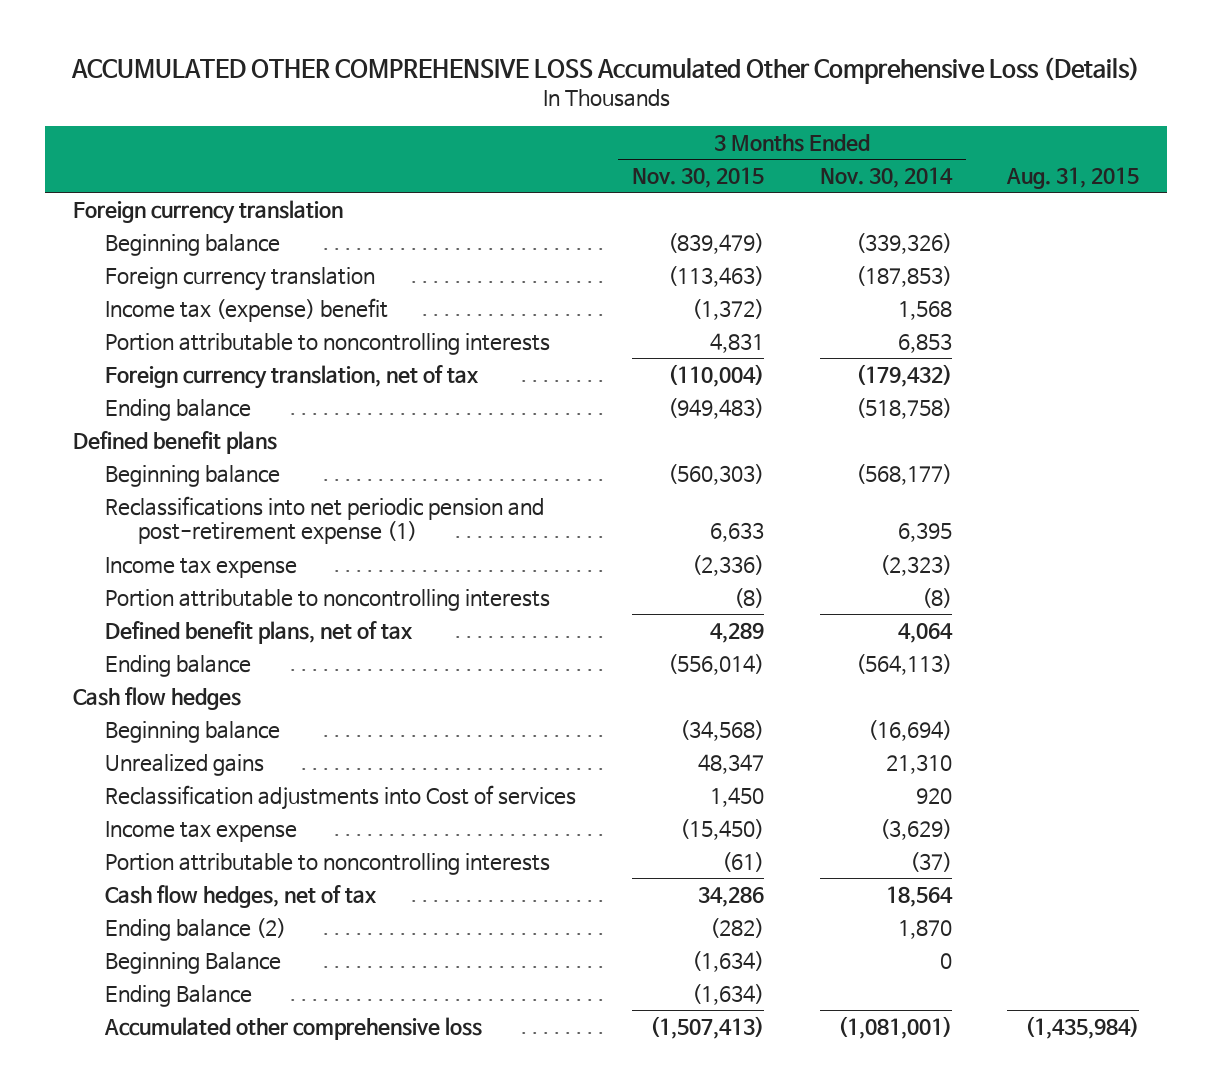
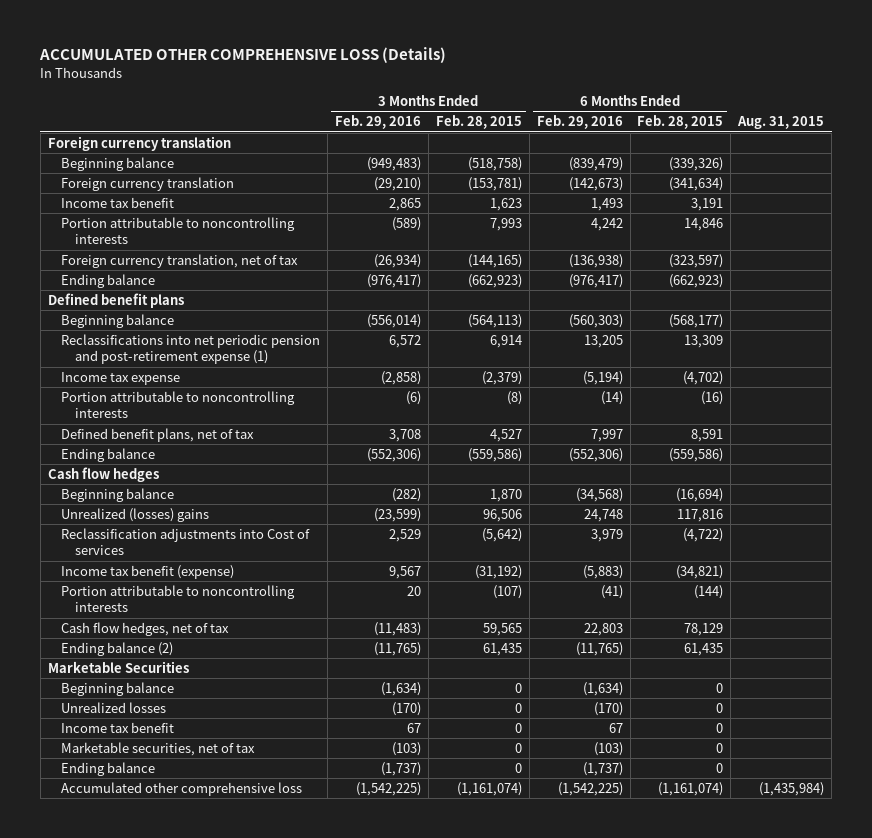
- ACCUMULATED OTHER COMPREHENSIVE LOSS Accumulated Other Comprehensive Loss (Details)
+ ACCUMULATED OTHER COMPREHENSIVE LOSS (Details)
- | 3 Months Ended Nov. 30, 2015 | 3 Months Ended Nov. 30, 2014 | Aug. 31, 2015
+ | 3 Months Ended Feb. 29, 2016 | 3 Months Ended Feb. 28, 2015 | 6 Months Ended Feb. 29, 2016 | 6 Months Ended Feb. 28, 2015 | Aug. 31, 2015
- Income tax (expense) benefit | (1,372) | 1,568 |
+ Income tax benefit | 2,865 | 1,623 | 1,493 | 3,191 |
- Unrealized gains | 48,347 | 21,310 |
+ Unrealized (losses) gains | (23,599) | 96,506 | 24,748 | 117,816 |
- Income tax expense | (15,450) | (3,629) |
+ Income tax benefit (expense) | 9,567 | (31,192) | (5,883) | (34,821) |
- Beginning Balance | (1,634) | 0 |
- Ending Balance | (1,634) | |
+ Marketable Securities
+ Beginning balance | (1,634) | 0 | (1,634) | 0 |
+ Unrealized losses | (170) | 0 | (170) | 0 |
+ Income tax benefit | 67 | 0 | 67 | 0 |
+ Marketable securities, net of tax | (103) | 0 | (103) | 0 |
+ Ending balance | (1,737) | 0 | (1,737) | 0 |

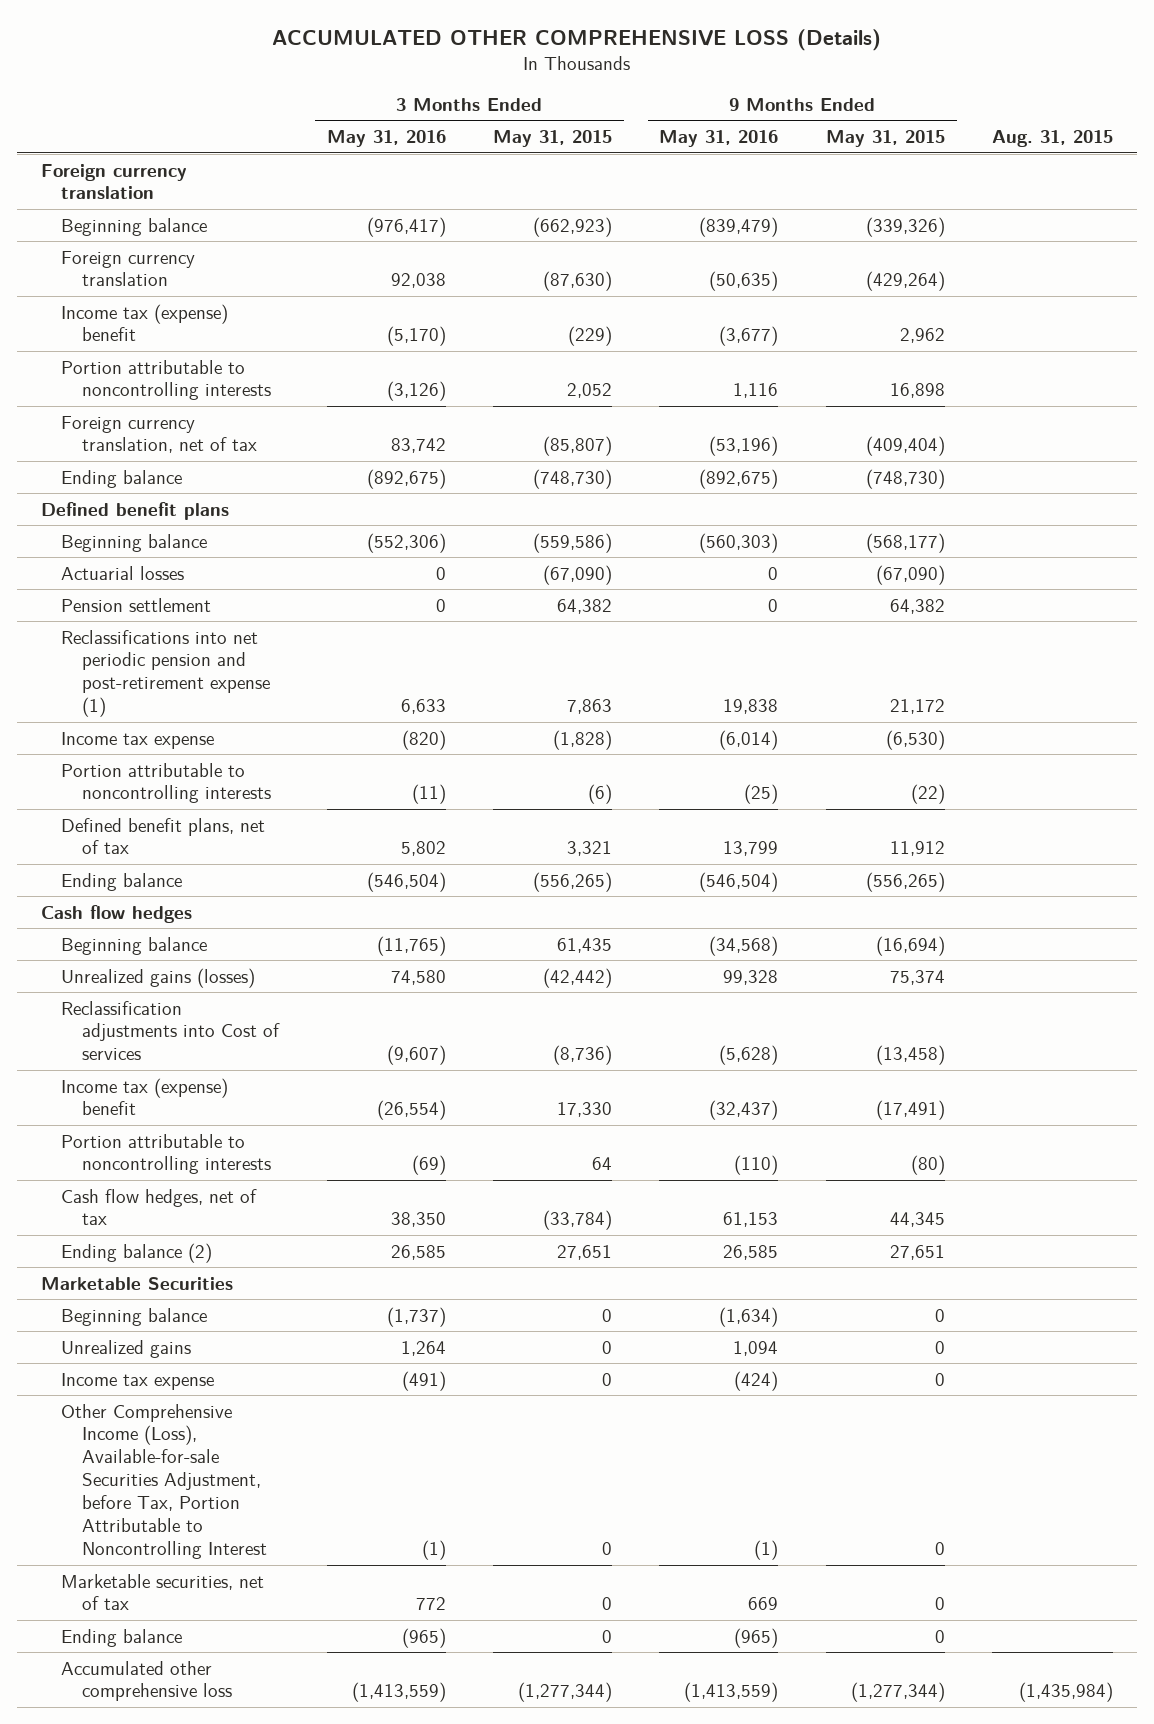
- | 3 Months Ended Feb. 29, 2016 | 3 Months Ended Feb. 28, 2015 | 6 Months Ended Feb. 29, 2016 | 6 Months Ended Feb. 28, 2015 | Aug. 31, 2015
+ | 3 Months Ended May 31, 2016 | 3 Months Ended May 31, 2015 | 9 Months Ended May 31, 2016 | 9 Months Ended May 31, 2015 | Aug. 31, 2015
- Income tax benefit | 2,865 | 1,623 | 1,493 | 3,191 |
+ Income tax (expense) benefit | (5,170) | (229) | (3,677) | 2,962 |
+ Actuarial losses | 0 | (67,090) | 0 | (67,090) |
+ Pension settlement | 0 | 64,382 | 0 | 64,382 |
- Unrealized (losses) gains | (23,599) | 96,506 | 24,748 | 117,816 |
+ Unrealized gains (losses) | 74,580 | (42,442) | 99,328 | 75,374 |
- Income tax benefit (expense) | 9,567 | (31,192) | (5,883) | (34,821) |
+ Income tax (expense) benefit | (26,554) | 17,330 | (32,437) | (17,491) |
- Unrealized losses | (170) | 0 | (170) | 0 |
- Income tax benefit | 67 | 0 | 67 | 0 |
+ Unrealized gains | 1,264 | 0 | 1,094 | 0 |
+ Income tax expense | (491) | 0 | (424) | 0 |
+ Other Comprehensive Income (Loss), Available-for-sale Securities Adjustment, before Tax, Portion Attributable to Noncontrolling Interest | (1) | 0 | (1) | 0 |

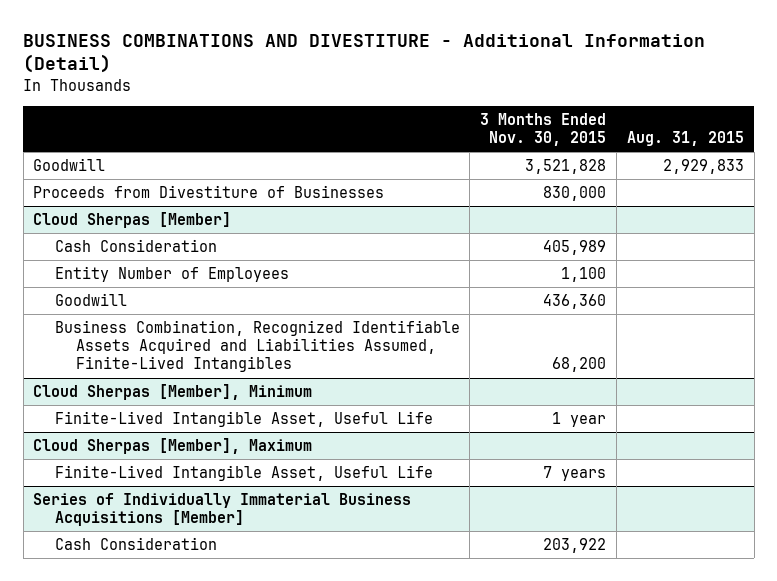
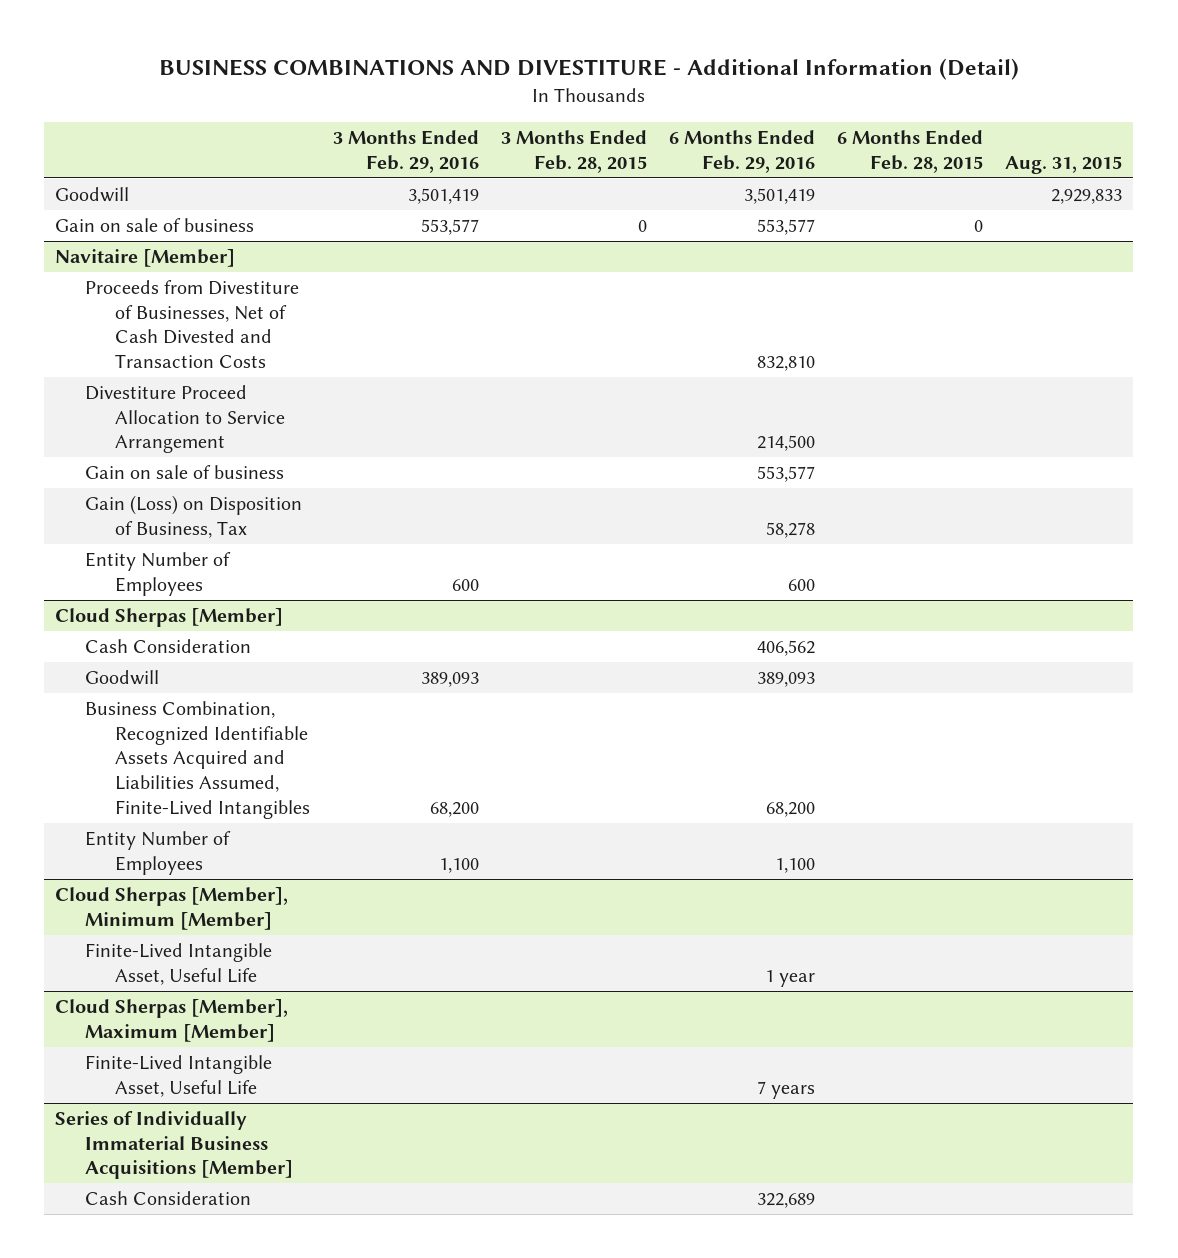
- | 3 Months Ended Nov. 30, 2015 | Aug. 31, 2015
+ | 3 Months Ended Feb. 29, 2016 | 3 Months Ended Feb. 28, 2015 | 6 Months Ended Feb. 29, 2016 | 6 Months Ended Feb. 28, 2015 | Aug. 31, 2015
- Proceeds from Divestiture of Businesses | 830,000 |
+ Gain on sale of business | 553,577 | 0 | 553,577 | 0 |
+ Navitaire [Member]
+ Proceeds from Divestiture of Businesses, Net of Cash Divested and Transaction Costs | | | 832,810 | |
+ Divestiture Proceed Allocation to Service Arrangement | | | 214,500 | |
+ Gain on sale of business | | | 553,577 | |
+ Gain (Loss) on Disposition of Business, Tax | | | 58,278 | |
+ Entity Number of Employees | 600 | | 600 | |
- Cloud Sherpas [Member], Minimum
@ Cloud Sherpas [Member]
moved down: Entity Number of Employees | 1,100 | | 1,100 | |
+ Cloud Sherpas [Member], Minimum [Member]
- Cloud Sherpas [Member], Maximum
+ Cloud Sherpas [Member], Maximum [Member]

